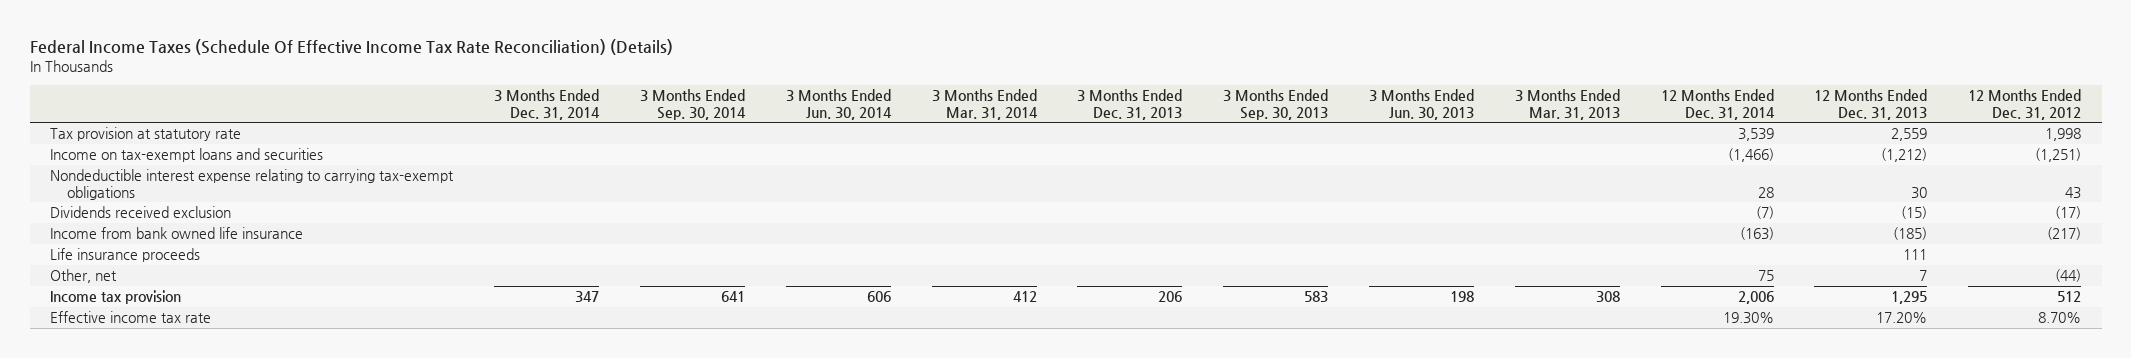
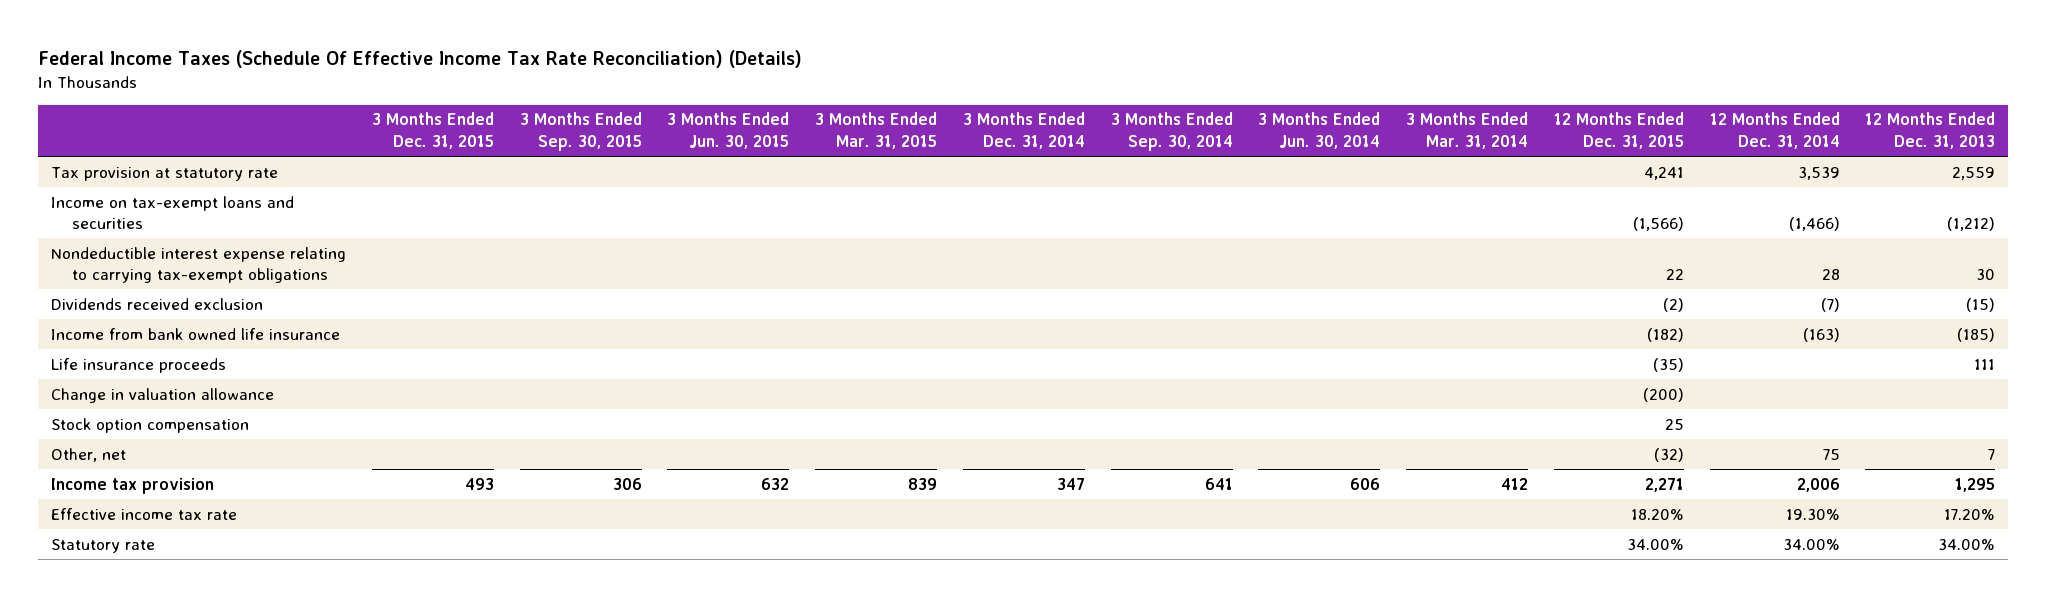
- | 3 Months Ended Dec. 31, 2014 | 3 Months Ended Sep. 30, 2014 | 3 Months Ended Jun. 30, 2014 | 3 Months Ended Mar. 31, 2014 | 3 Months Ended Dec. 31, 2013 | 3 Months Ended Sep. 30, 2013 | 3 Months Ended Jun. 30, 2013 | 3 Months Ended Mar. 31, 2013 | 12 Months Ended Dec. 31, 2014 | 12 Months Ended Dec. 31, 2013 | 12 Months Ended Dec. 31, 2012
+ | 3 Months Ended Dec. 31, 2015 | 3 Months Ended Sep. 30, 2015 | 3 Months Ended Jun. 30, 2015 | 3 Months Ended Mar. 31, 2015 | 3 Months Ended Dec. 31, 2014 | 3 Months Ended Sep. 30, 2014 | 3 Months Ended Jun. 30, 2014 | 3 Months Ended Mar. 31, 2014 | 12 Months Ended Dec. 31, 2015 | 12 Months Ended Dec. 31, 2014 | 12 Months Ended Dec. 31, 2013
+ Change in valuation allowance | | | | | | | | | (200) | |
+ Stock option compensation | | | | | | | | | 25 | |
+ Statutory rate | | | | | | | | | 34.00% | 34.00% | 34.00%

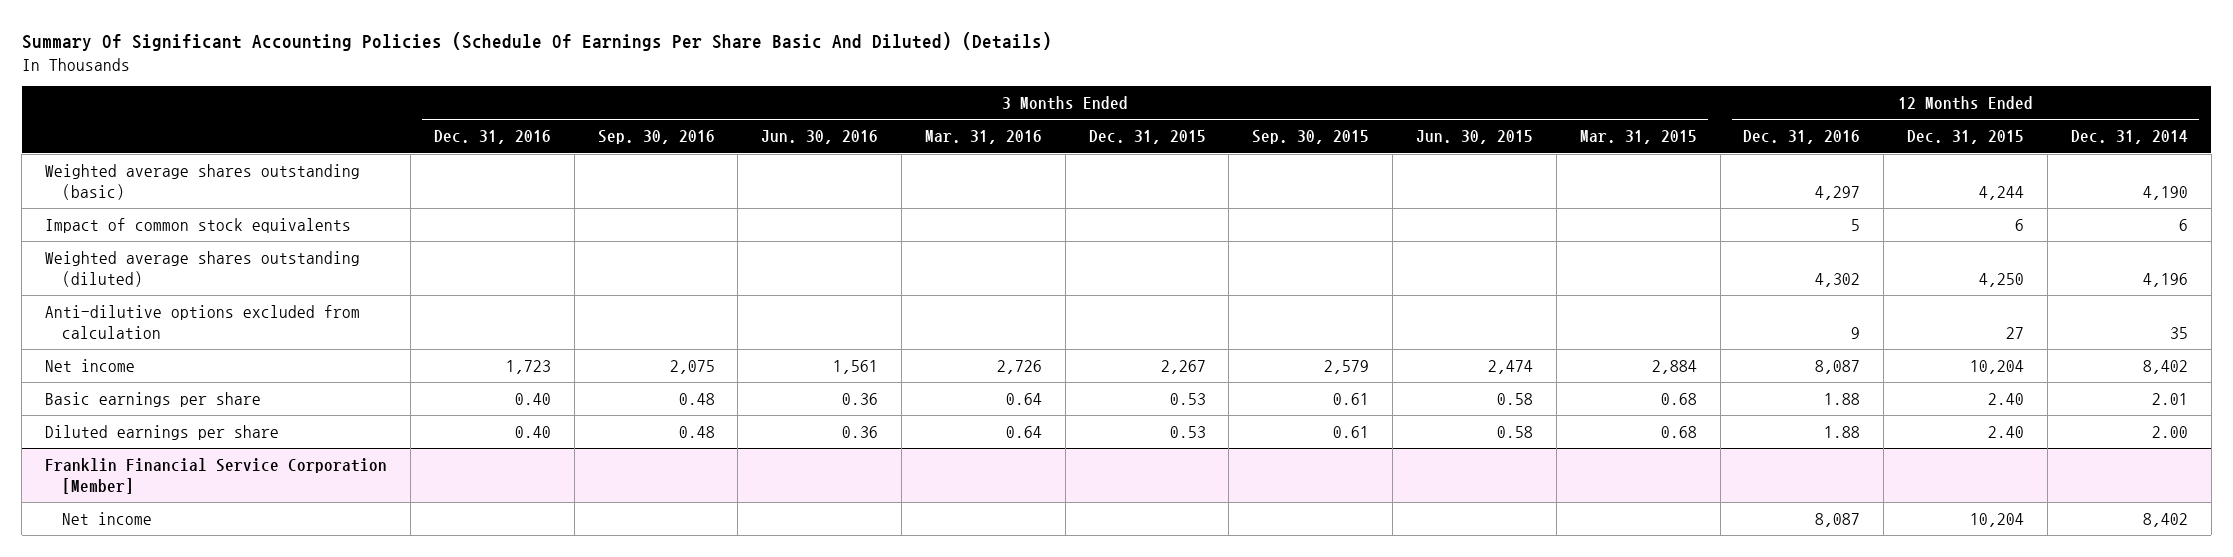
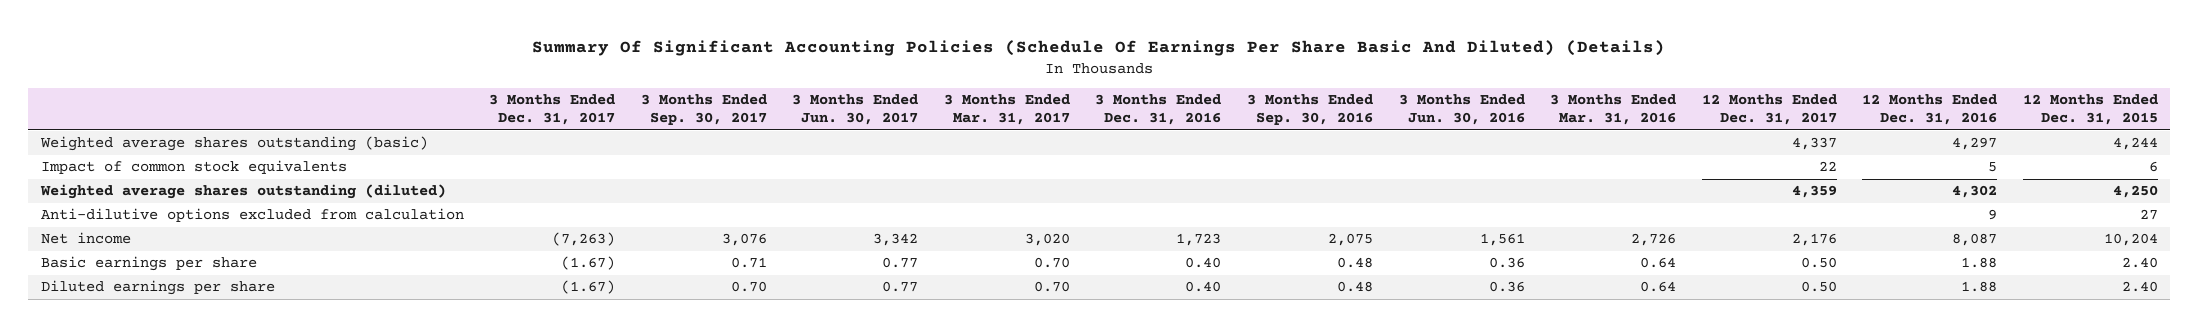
- | 3 Months Ended Dec. 31, 2016 | 3 Months Ended Sep. 30, 2016 | 3 Months Ended Jun. 30, 2016 | 3 Months Ended Mar. 31, 2016 | 3 Months Ended Dec. 31, 2015 | 3 Months Ended Sep. 30, 2015 | 3 Months Ended Jun. 30, 2015 | 3 Months Ended Mar. 31, 2015 | 12 Months Ended Dec. 31, 2016 | 12 Months Ended Dec. 31, 2015 | 12 Months Ended Dec. 31, 2014
+ | 3 Months Ended Dec. 31, 2017 | 3 Months Ended Sep. 30, 2017 | 3 Months Ended Jun. 30, 2017 | 3 Months Ended Mar. 31, 2017 | 3 Months Ended Dec. 31, 2016 | 3 Months Ended Sep. 30, 2016 | 3 Months Ended Jun. 30, 2016 | 3 Months Ended Mar. 31, 2016 | 12 Months Ended Dec. 31, 2017 | 12 Months Ended Dec. 31, 2016 | 12 Months Ended Dec. 31, 2015
- Franklin Financial Service Corporation [Member]
- Net income | | | | | | | | | 8,087 | 10,204 | 8,402

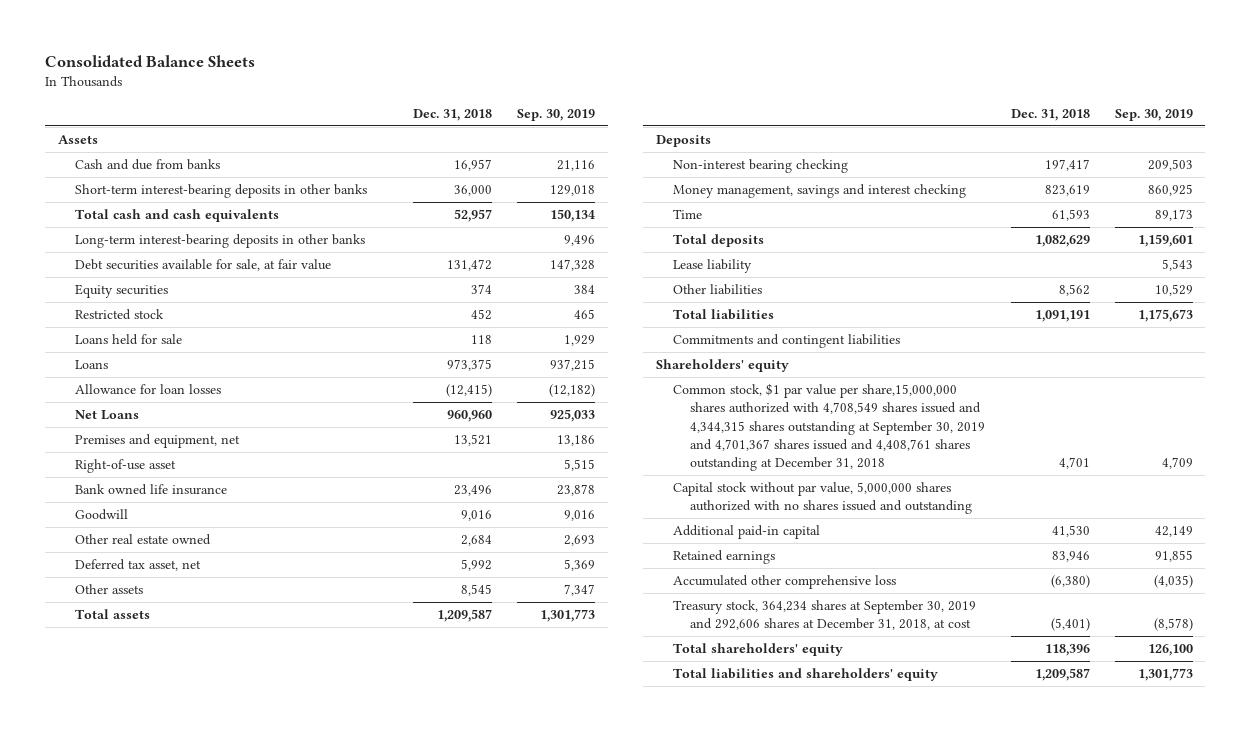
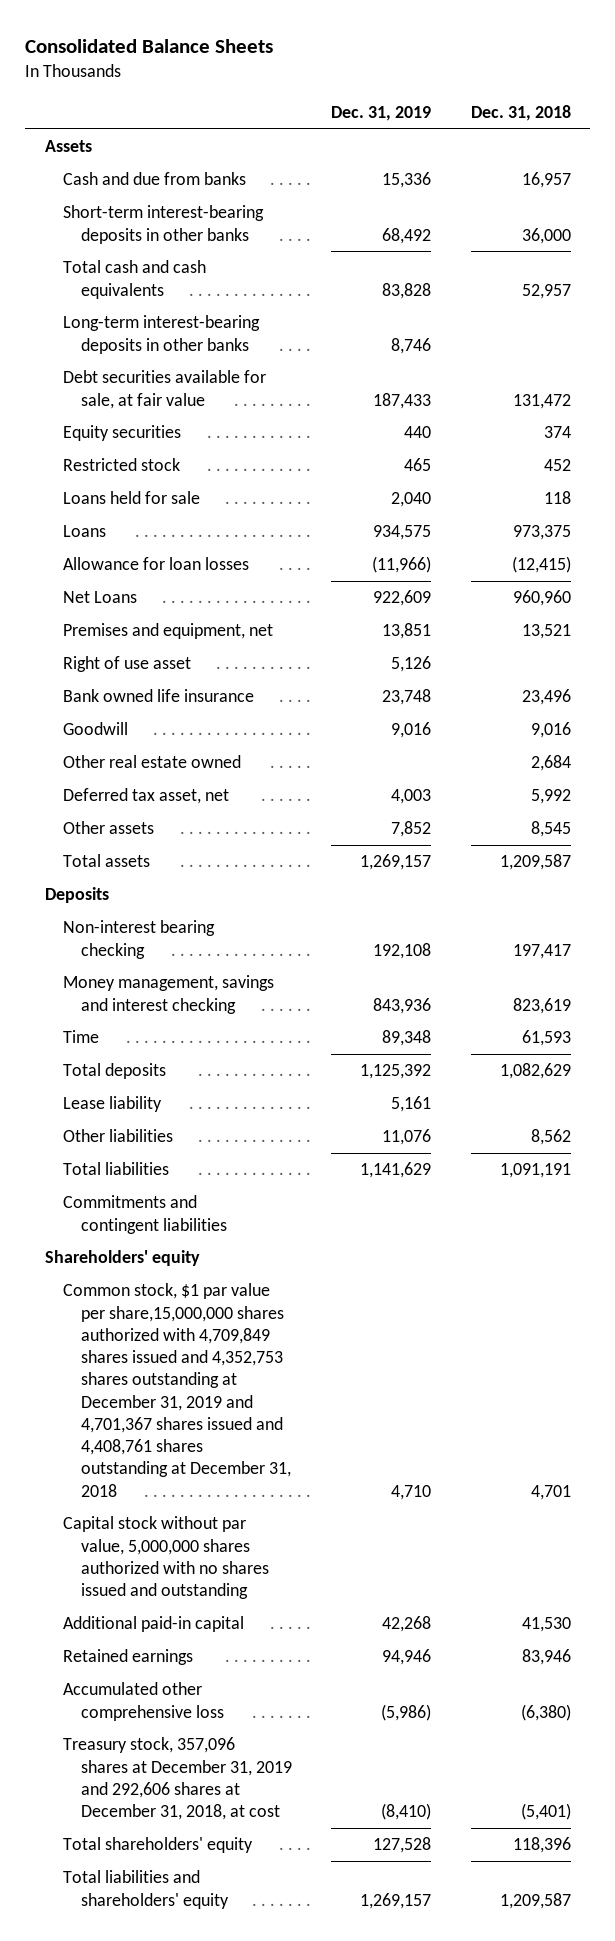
- | Dec. 31, 2018 | Sep. 30, 2019
+ | Dec. 31, 2019 | Dec. 31, 2018
- Right-of-use asset | | 5,515
+ Right of use asset | 5,126 |
- Common stock, $1 par value per share,15,000,000 shares authorized with 4,708,549 shares issued and 4,344,315 shares outstanding at September 30, 2019 and 4,701,367 shares issued and 4,408,761 shares outstanding at December 31, 2018 | 4,701 | 4,709
+ Common stock, $1 par value per share,15,000,000 shares authorized with 4,709,849 shares issued and 4,352,753 shares outstanding at December 31, 2019 and 4,701,367 shares issued and 4,408,761 shares outstanding at December 31, 2018 | 4,710 | 4,701
- Treasury stock, 364,234 shares at September 30, 2019 and 292,606 shares at December 31, 2018, at cost | (5,401) | (8,578)
+ Treasury stock, 357,096 shares at December 31, 2019 and 292,606 shares at December 31, 2018, at cost | (8,410) | (5,401)

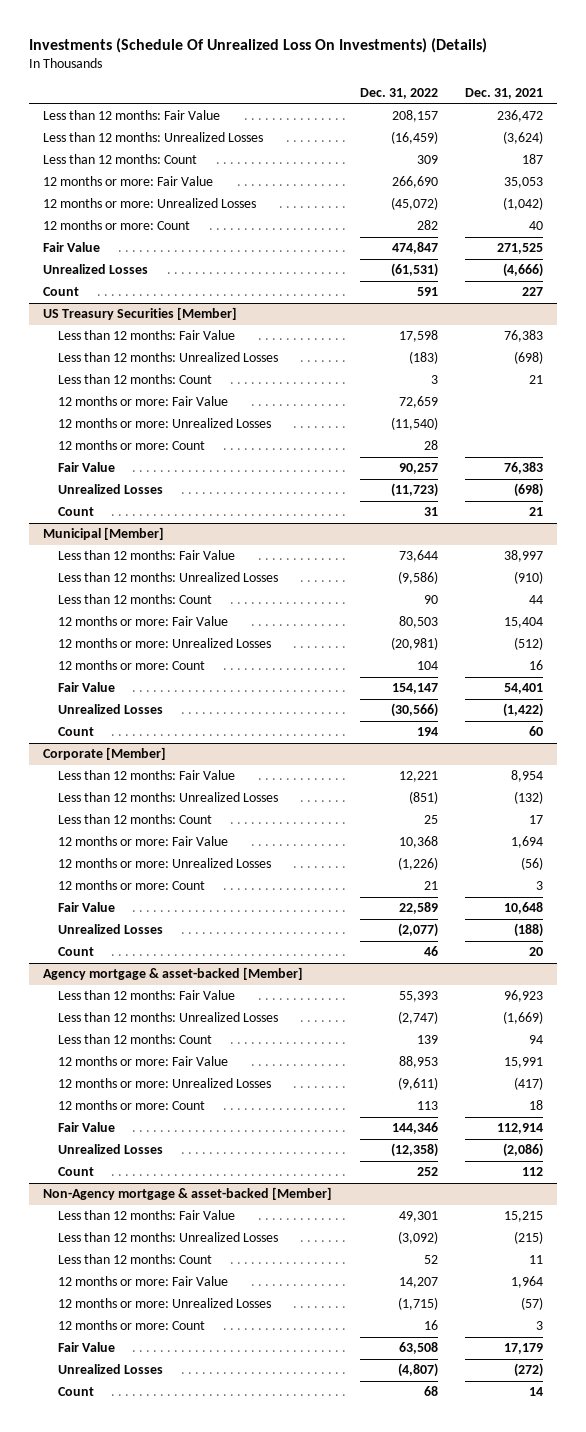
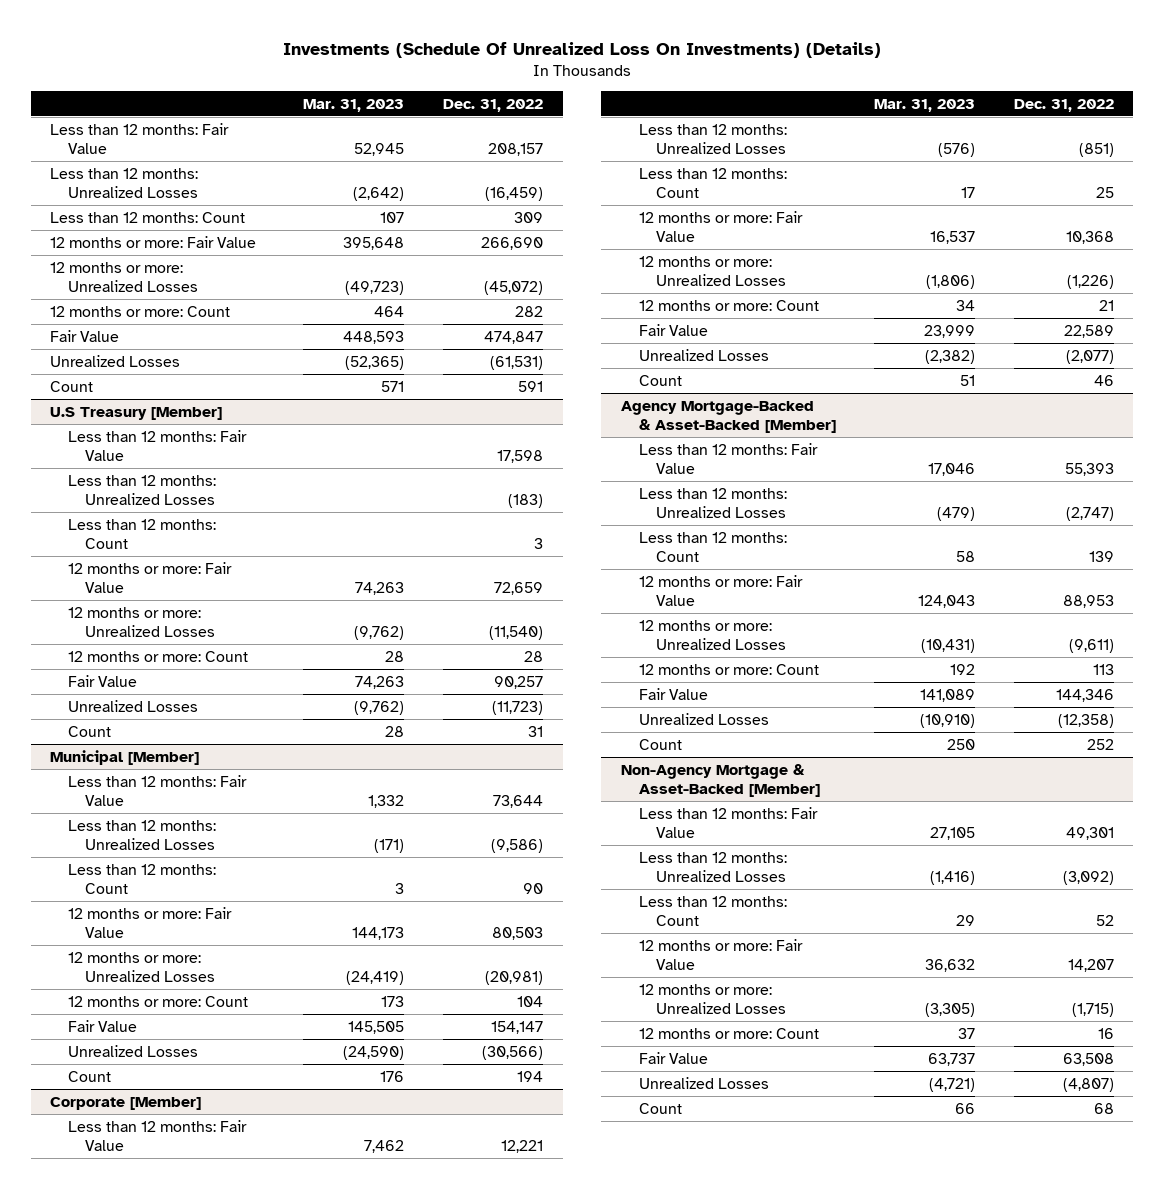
- | Dec. 31, 2022 | Dec. 31, 2021
+ | Mar. 31, 2023 | Dec. 31, 2022
- US Treasury Securities [Member]
+ U.S Treasury [Member]
- Agency mortgage & asset-backed [Member]
+ Agency Mortgage-Backed & Asset-Backed [Member]
- Non-Agency mortgage & asset-backed [Member]
+ Non-Agency Mortgage & Asset-Backed [Member]

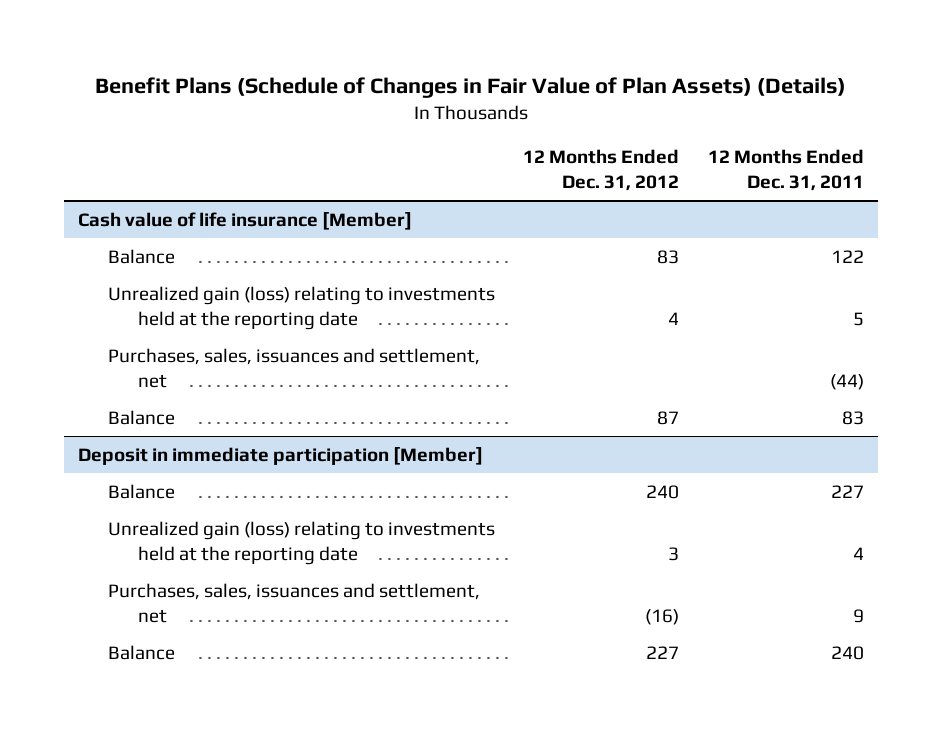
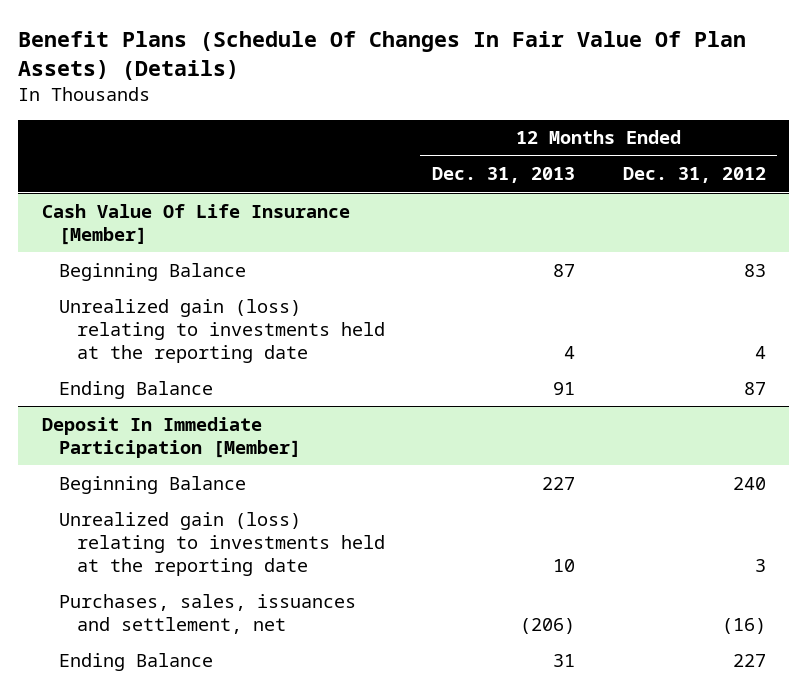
- Benefit Plans (Schedule of Changes in Fair Value of Plan Assets) (Details)
+ Benefit Plans (Schedule Of Changes In Fair Value Of Plan Assets) (Details)
- | 12 Months Ended Dec. 31, 2012 | 12 Months Ended Dec. 31, 2011
+ | 12 Months Ended Dec. 31, 2013 | 12 Months Ended Dec. 31, 2012
- Cash value of life insurance [Member]
- Balance | 83 | 122
+ Cash Value Of Life Insurance [Member]
+ Beginning Balance | 87 | 83
- Purchases, sales, issuances and settlement, net | | (44)
- Balance | 87 | 83
- Deposit in immediate participation [Member]
- Balance | 240 | 227
+ Ending Balance | 91 | 87
+ Deposit In Immediate Participation [Member]
+ Beginning Balance | 227 | 240
- Balance | 227 | 240
+ Ending Balance | 31 | 227

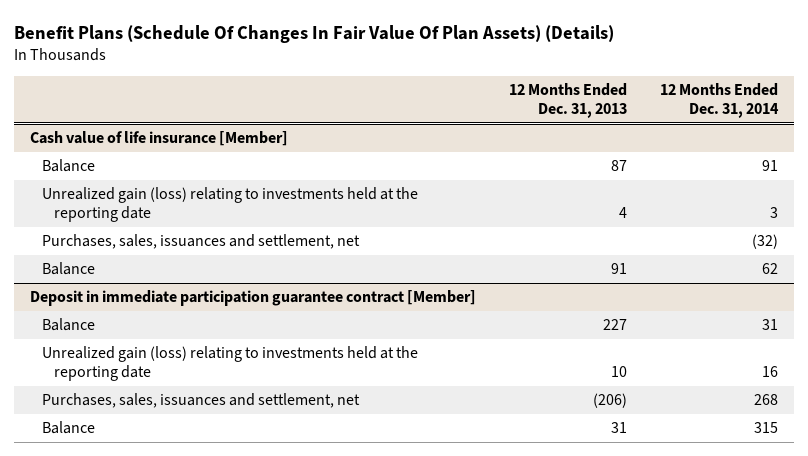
- | 12 Months Ended Dec. 31, 2013 | 12 Months Ended Dec. 31, 2012
+ | 12 Months Ended Dec. 31, 2013 | 12 Months Ended Dec. 31, 2014
- Cash Value Of Life Insurance [Member]
- Beginning Balance | 87 | 83
+ Cash value of life insurance [Member]
+ Balance | 87 | 91
- Ending Balance | 91 | 87
- Deposit In Immediate Participation [Member]
- Beginning Balance | 227 | 240
+ Purchases, sales, issuances and settlement, net | | (32)
+ Balance | 91 | 62
+ Deposit in immediate participation guarantee contract [Member]
+ Balance | 227 | 31
- Ending Balance | 31 | 227
+ Balance | 31 | 315

